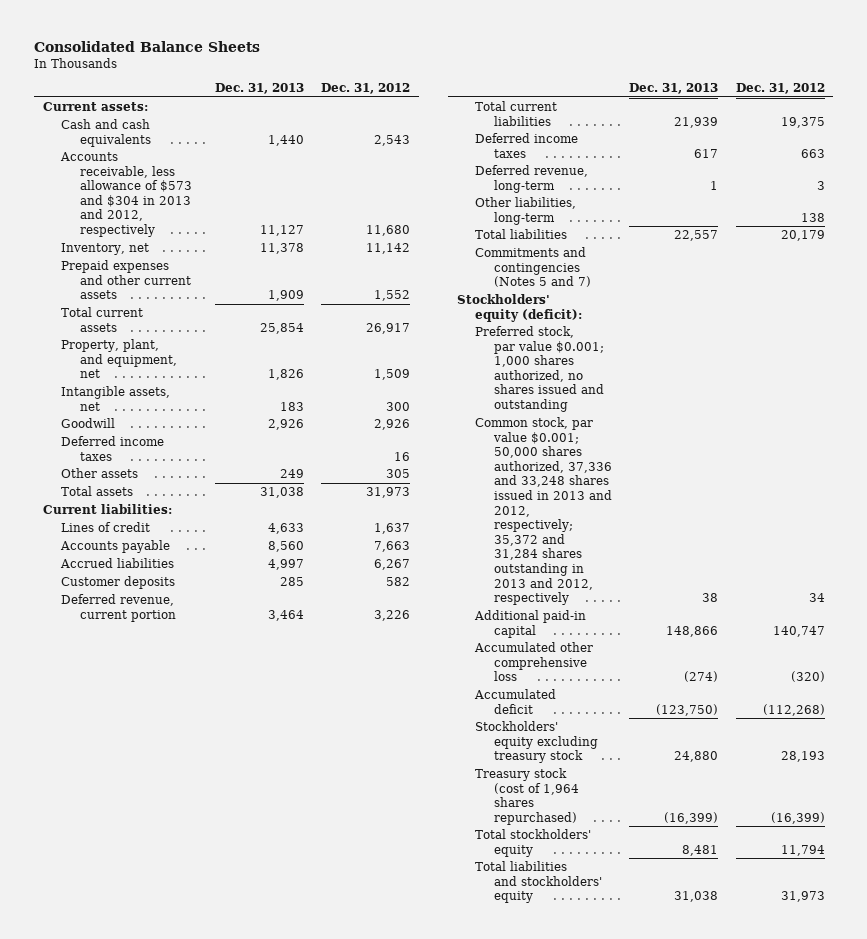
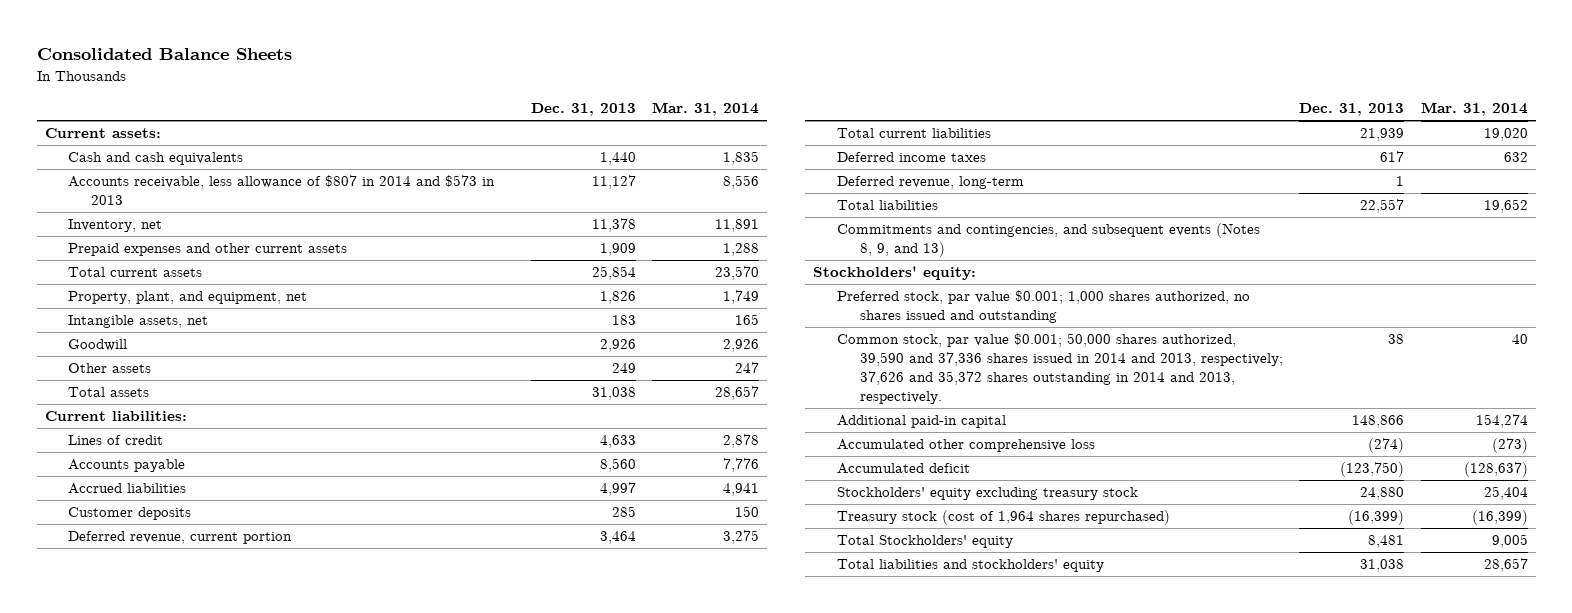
- | Dec. 31, 2013 | Dec. 31, 2012
+ | Dec. 31, 2013 | Mar. 31, 2014
- Accounts receivable, less allowance of $573 and $304 in 2013 and 2012, respectively | 11,127 | 11,680
+ Accounts receivable, less allowance of $807 in 2014 and $573 in 2013 | 11,127 | 8,556
- Deferred income taxes | | 16
- Other liabilities, long-term | | 138
- Commitments and contingencies (Notes 5 and 7)
- Stockholders' equity (deficit):
+ Commitments and contingencies, and subsequent events (Notes 8, 9, and 13)
+ Stockholders' equity:
- Common stock, par value $0.001; 50,000 shares authorized, 37,336 and 33,248 shares issued in 2013 and 2012, respectively; 35,372 and 31,284 shares outstanding in 2013 and 2012, respectively | 38 | 34
+ Common stock, par value $0.001; 50,000 shares authorized, 39,590 and 37,336 shares issued in 2014 and 2013, respectively; 37,626 and 35,372 shares outstanding in 2014 and 2013, respectively. | 38 | 40
- Total stockholders' equity | 8,481 | 11,794
+ Total Stockholders' equity | 8,481 | 9,005

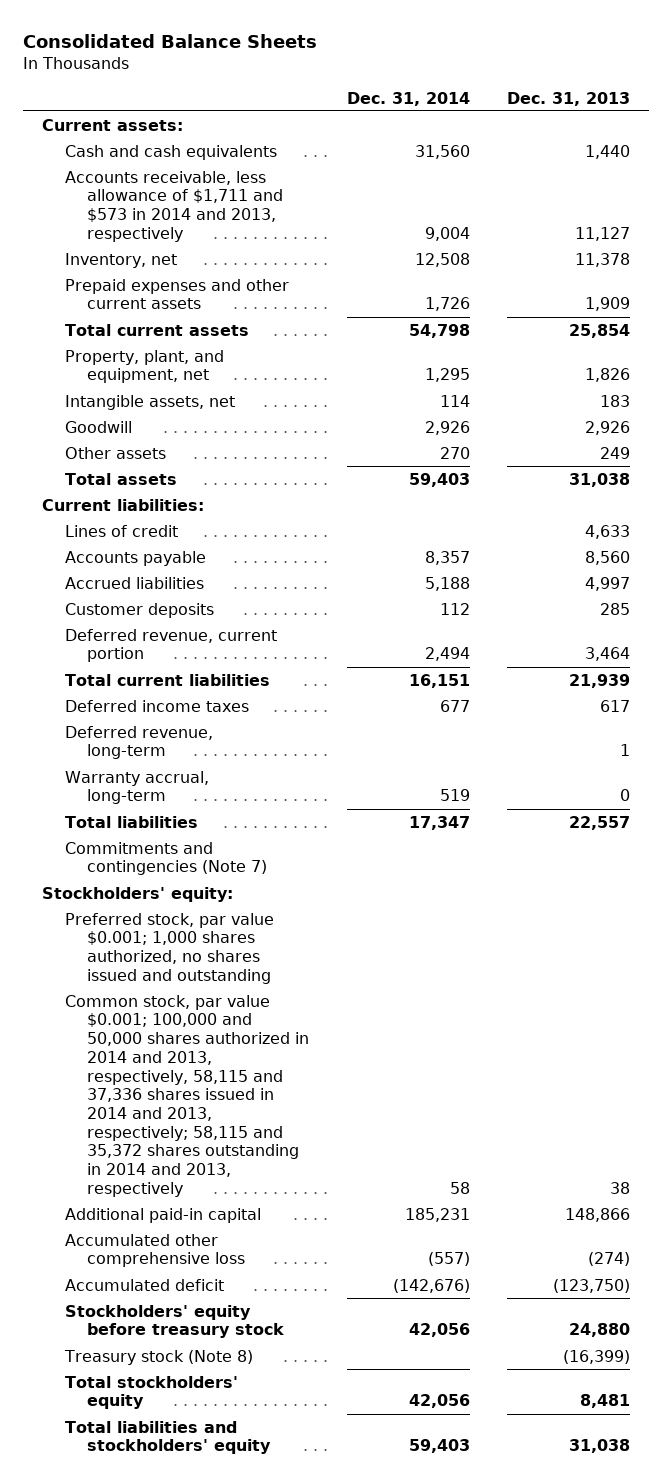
- | Dec. 31, 2013 | Mar. 31, 2014
+ | Dec. 31, 2014 | Dec. 31, 2013
- Accounts receivable, less allowance of $807 in 2014 and $573 in 2013 | 11,127 | 8,556
+ Accounts receivable, less allowance of $1,711 and $573 in 2014 and 2013, respectively | 9,004 | 11,127
+ Warranty accrual, long-term | 519 | 0
- Commitments and contingencies, and subsequent events (Notes 8, 9, and 13)
+ Commitments and contingencies (Note 7)
- Common stock, par value $0.001; 50,000 shares authorized, 39,590 and 37,336 shares issued in 2014 and 2013, respectively; 37,626 and 35,372 shares outstanding in 2014 and 2013, respectively. | 38 | 40
+ Common stock, par value $0.001; 100,000 and 50,000 shares authorized in 2014 and 2013, respectively, 58,115 and 37,336 shares issued in 2014 and 2013, respectively; 58,115 and 35,372 shares outstanding in 2014 and 2013, respectively | 58 | 38
- Stockholders' equity excluding treasury stock | 24,880 | 25,404
- Treasury stock (cost of 1,964 shares repurchased) | (16,399) | (16,399)
- Total Stockholders' equity | 8,481 | 9,005
+ Stockholders' equity before treasury stock | 42,056 | 24,880
+ Treasury stock (Note 8) | | (16,399)
+ Total stockholders' equity | 42,056 | 8,481

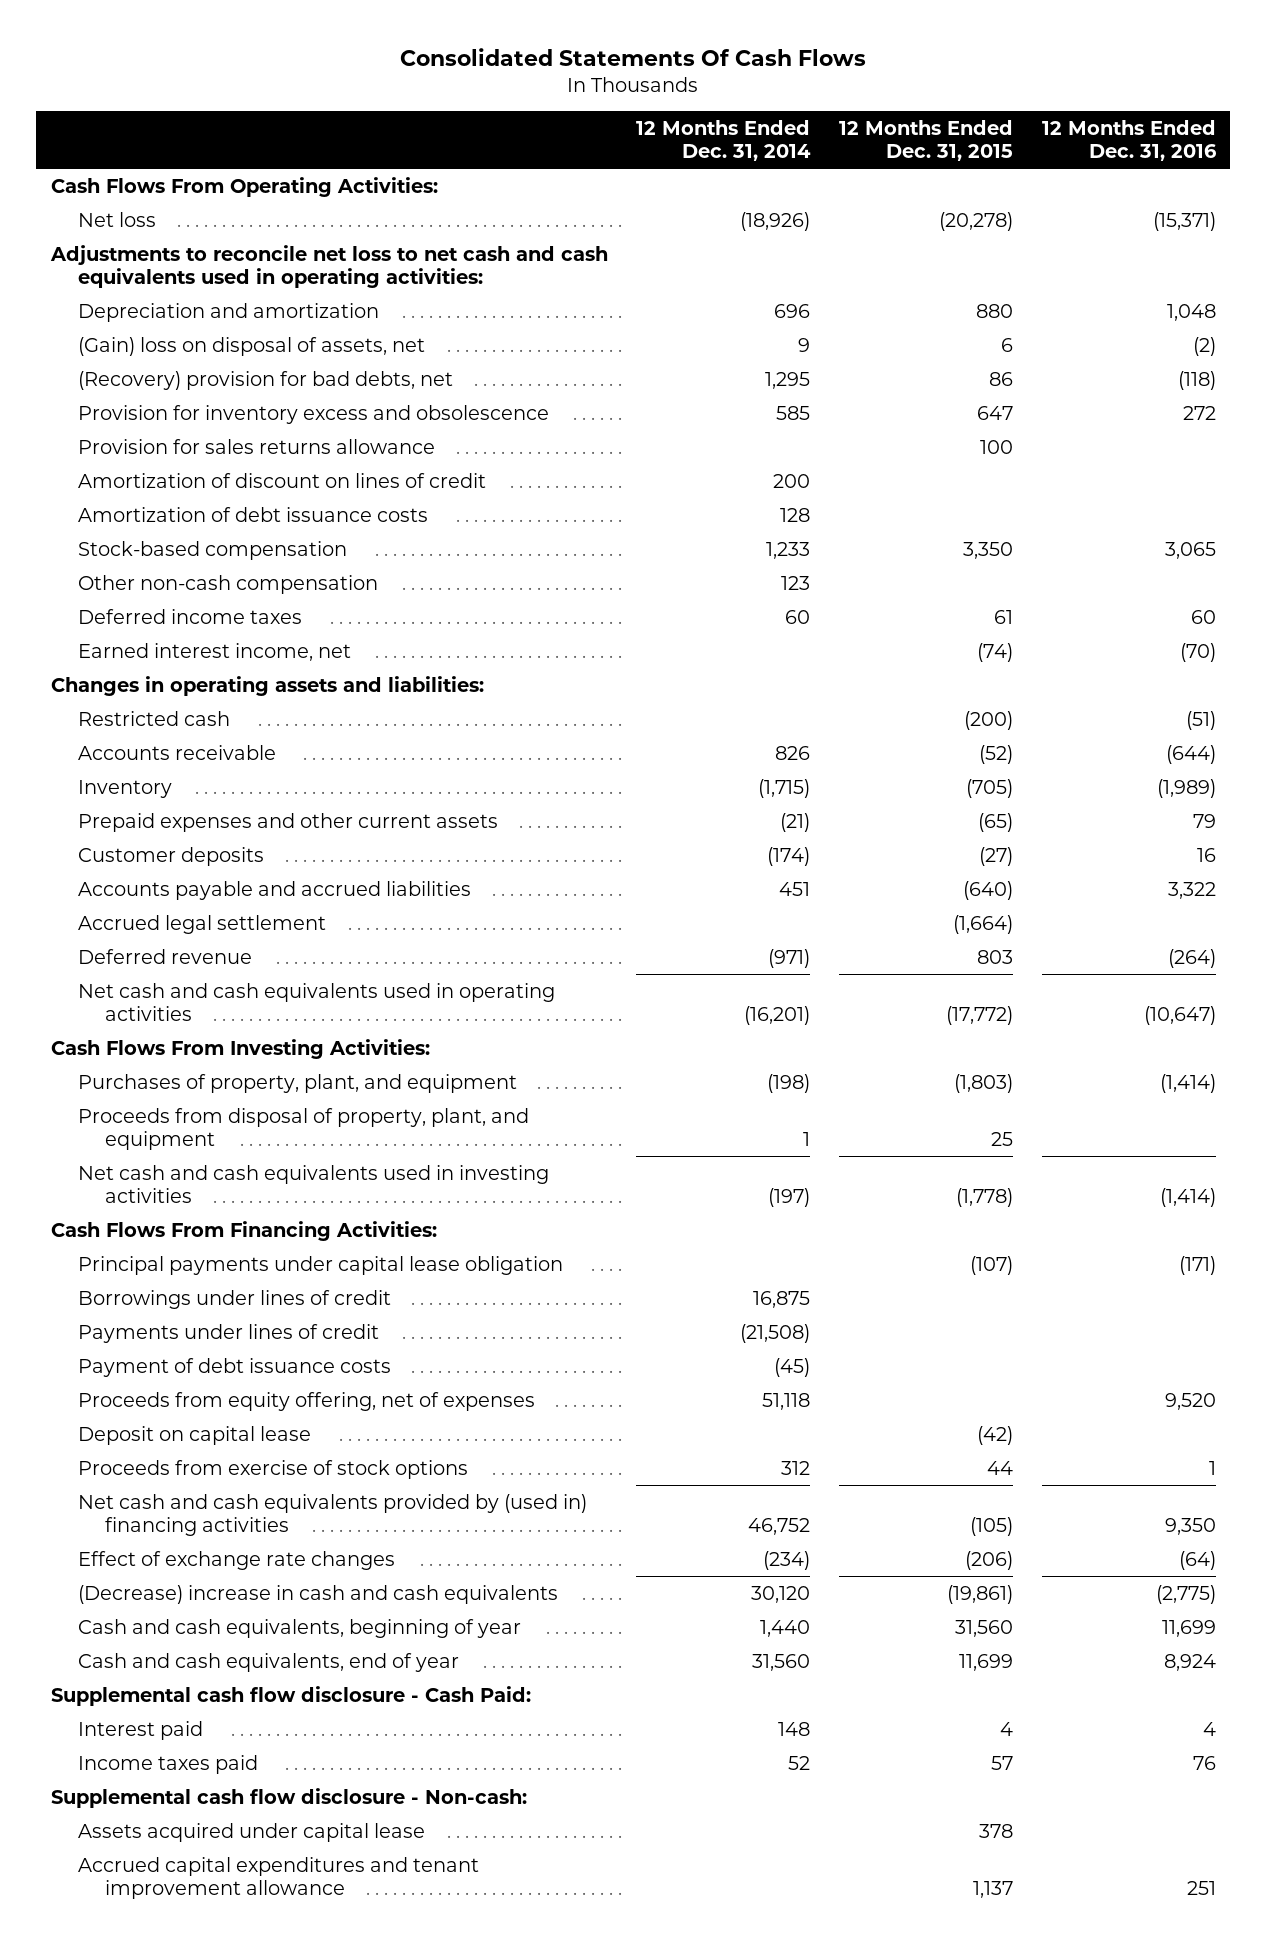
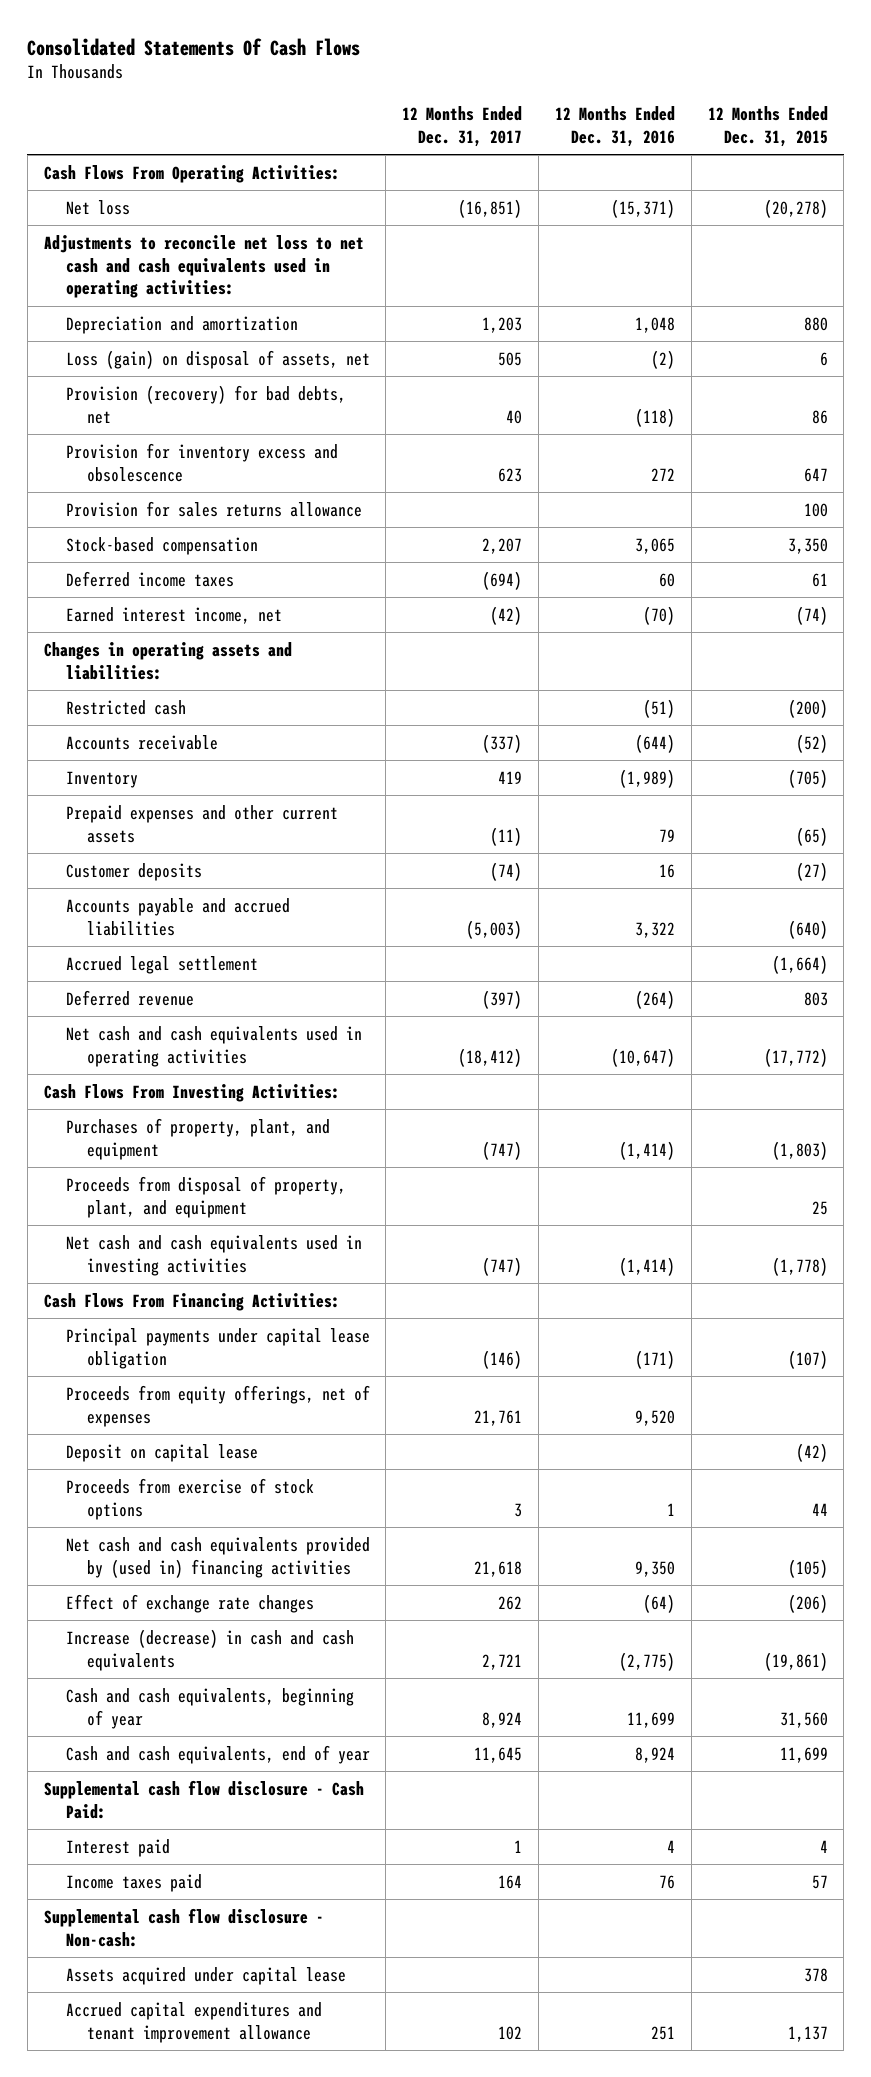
- | 12 Months Ended Dec. 31, 2014 | 12 Months Ended Dec. 31, 2015 | 12 Months Ended Dec. 31, 2016
+ | 12 Months Ended Dec. 31, 2017 | 12 Months Ended Dec. 31, 2016 | 12 Months Ended Dec. 31, 2015
- (Gain) loss on disposal of assets, net | 9 | 6 | (2)
- (Recovery) provision for bad debts, net | 1,295 | 86 | (118)
+ Loss (gain) on disposal of assets, net | 505 | (2) | 6
+ Provision (recovery) for bad debts, net | 40 | (118) | 86
- Amortization of discount on lines of credit | 200 | |
- Amortization of debt issuance costs | 128 | |
- Other non-cash compensation | 123 | |
- Borrowings under lines of credit | 16,875 | |
- Payments under lines of credit | (21,508) | |
- Payment of debt issuance costs | (45) | |
- Proceeds from equity offering, net of expenses | 51,118 | | 9,520
+ Proceeds from equity offerings, net of expenses | 21,761 | 9,520 |
- (Decrease) increase in cash and cash equivalents | 30,120 | (19,861) | (2,775)
+ Increase (decrease) in cash and cash equivalents | 2,721 | (2,775) | (19,861)

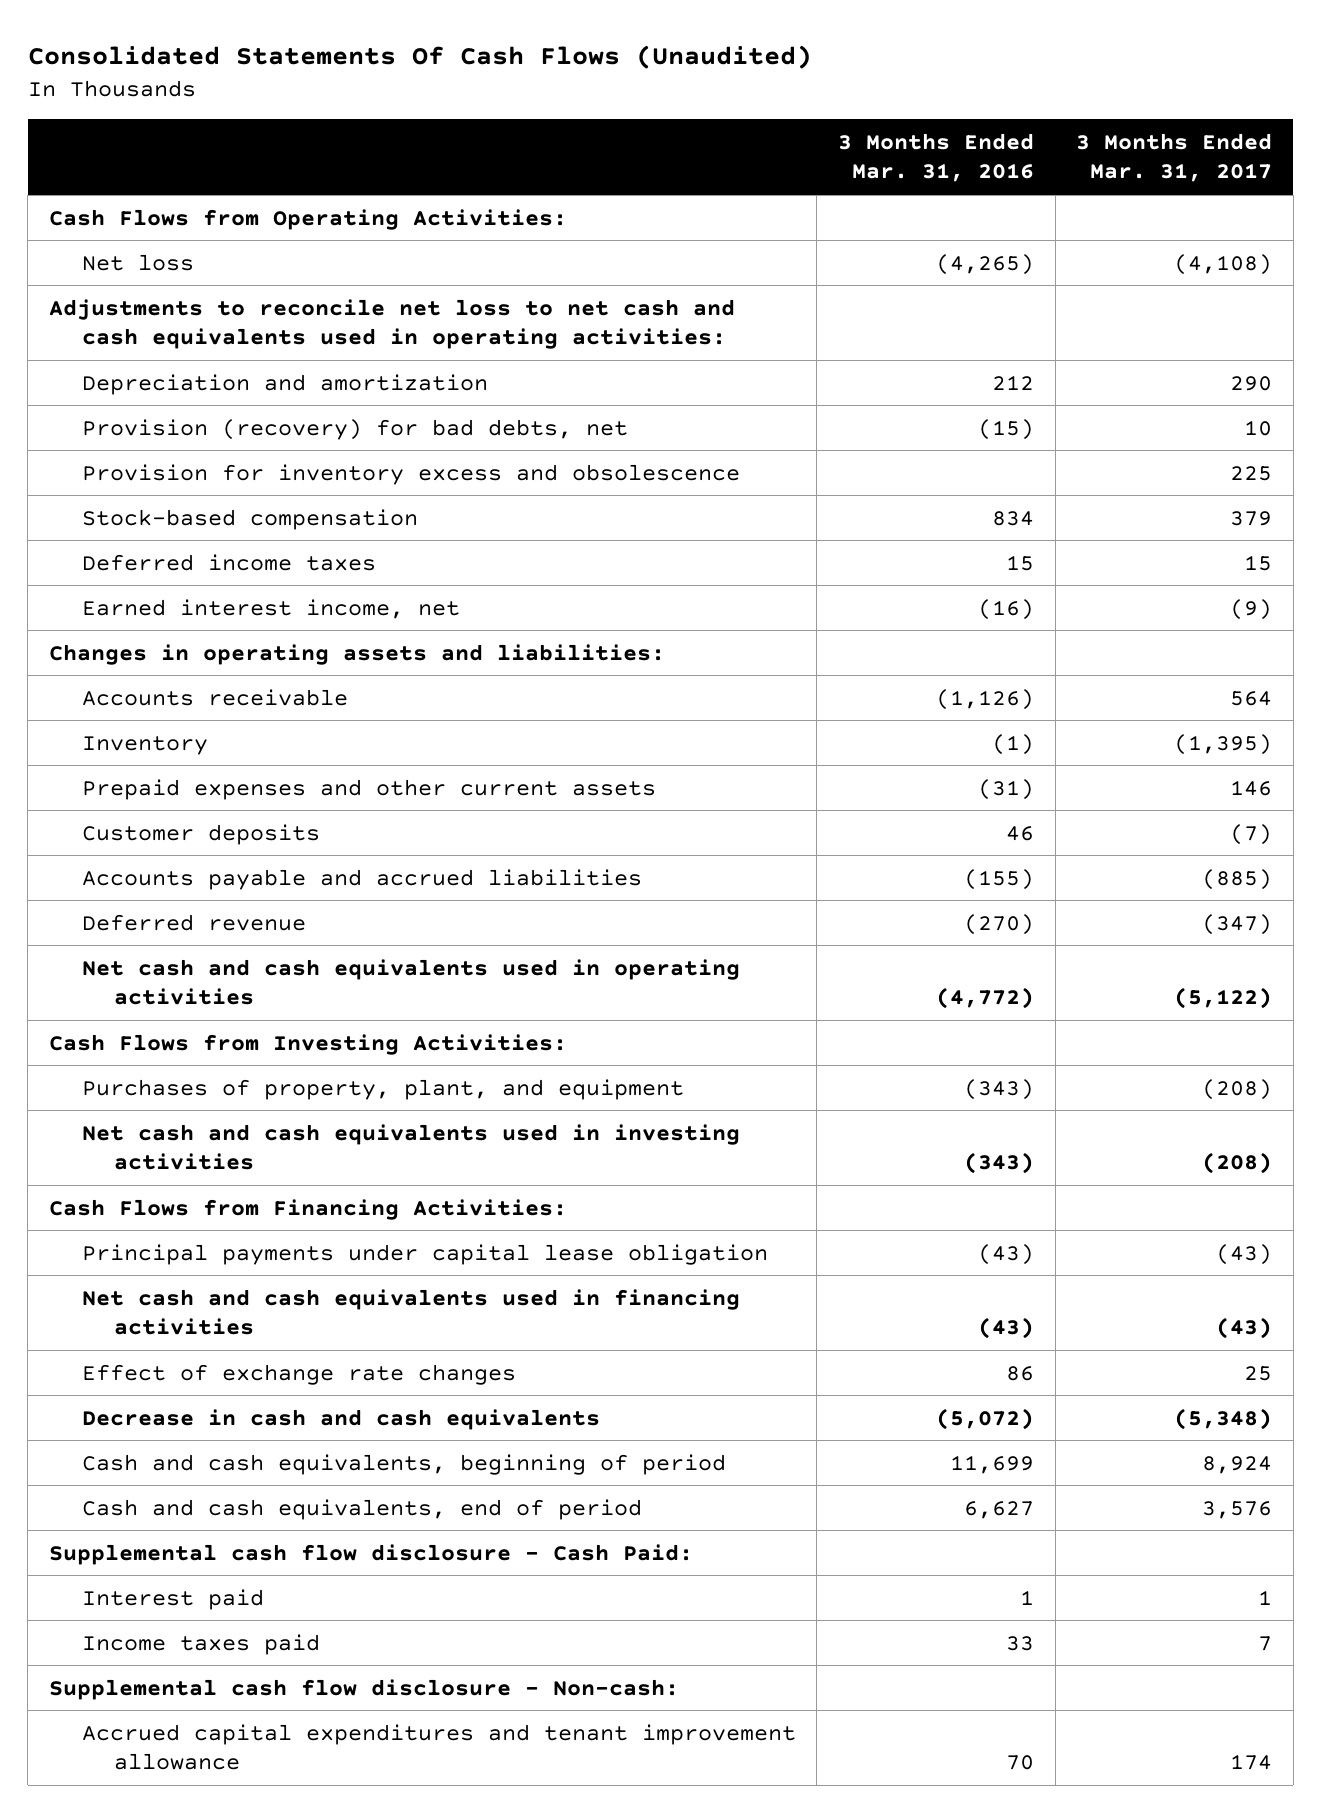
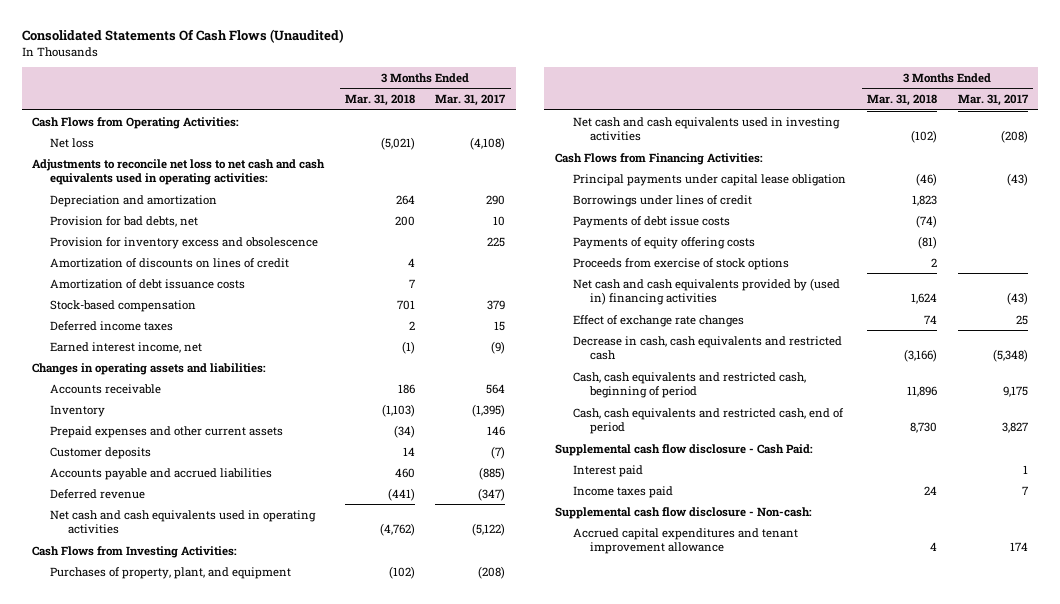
- | 3 Months Ended Mar. 31, 2016 | 3 Months Ended Mar. 31, 2017
+ | 3 Months Ended Mar. 31, 2018 | 3 Months Ended Mar. 31, 2017
- Provision (recovery) for bad debts, net | (15) | 10
+ Provision for bad debts, net | 200 | 10
+ Amortization of discounts on lines of credit | 4 |
+ Amortization of debt issuance costs | 7 |
- Net cash and cash equivalents used in financing activities | (43) | (43)
+ Borrowings under lines of credit | 1,823 |
+ Payments of debt issue costs | (74) |
+ Payments of equity offering costs | (81) |
+ Proceeds from exercise of stock options | 2 |
+ Net cash and cash equivalents provided by (used in) financing activities | 1,624 | (43)
- Decrease in cash and cash equivalents | (5,072) | (5,348)
- Cash and cash equivalents, beginning of period | 11,699 | 8,924
- Cash and cash equivalents, end of period | 6,627 | 3,576
+ Decrease in cash, cash equivalents and restricted cash | (3,166) | (5,348)
+ Cash, cash equivalents and restricted cash, beginning of period | 11,896 | 9,175
+ Cash, cash equivalents and restricted cash, end of period | 8,730 | 3,827

